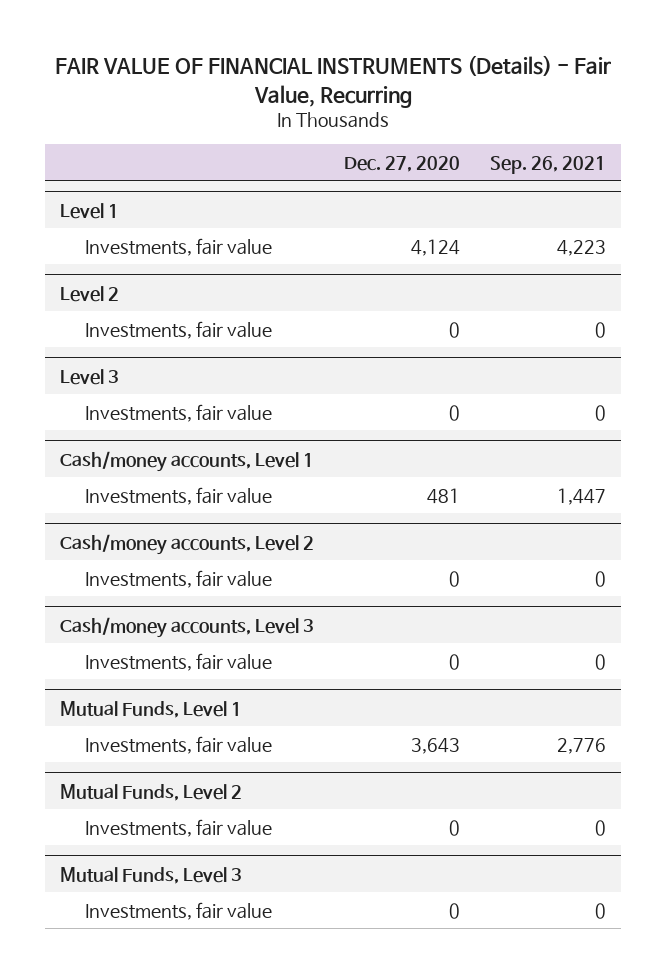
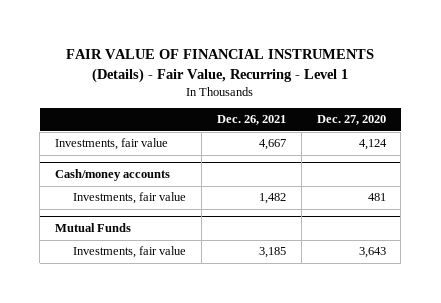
- FAIR VALUE OF FINANCIAL INSTRUMENTS (Details) - Fair Value, Recurring
+ FAIR VALUE OF FINANCIAL INSTRUMENTS (Details) - Fair Value, Recurring - Level 1
- | Dec. 27, 2020 | Sep. 26, 2021
+ | Dec. 26, 2021 | Dec. 27, 2020
- Level 1
- Level 2
- Investments, fair value | 0 | 0
- Level 3
- Investments, fair value | 0 | 0
- Cash/money accounts, Level 1
+ Cash/money accounts
- Cash/money accounts, Level 2
- Investments, fair value | 0 | 0
- Cash/money accounts, Level 3
- Investments, fair value | 0 | 0
- Mutual Funds, Level 1
+ Mutual Funds
- Mutual Funds, Level 2
- Investments, fair value | 0 | 0
- Mutual Funds, Level 3
- Investments, fair value | 0 | 0

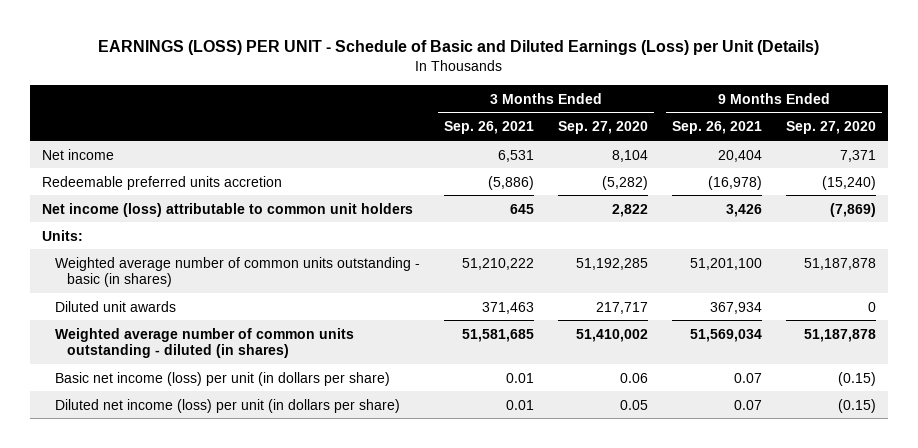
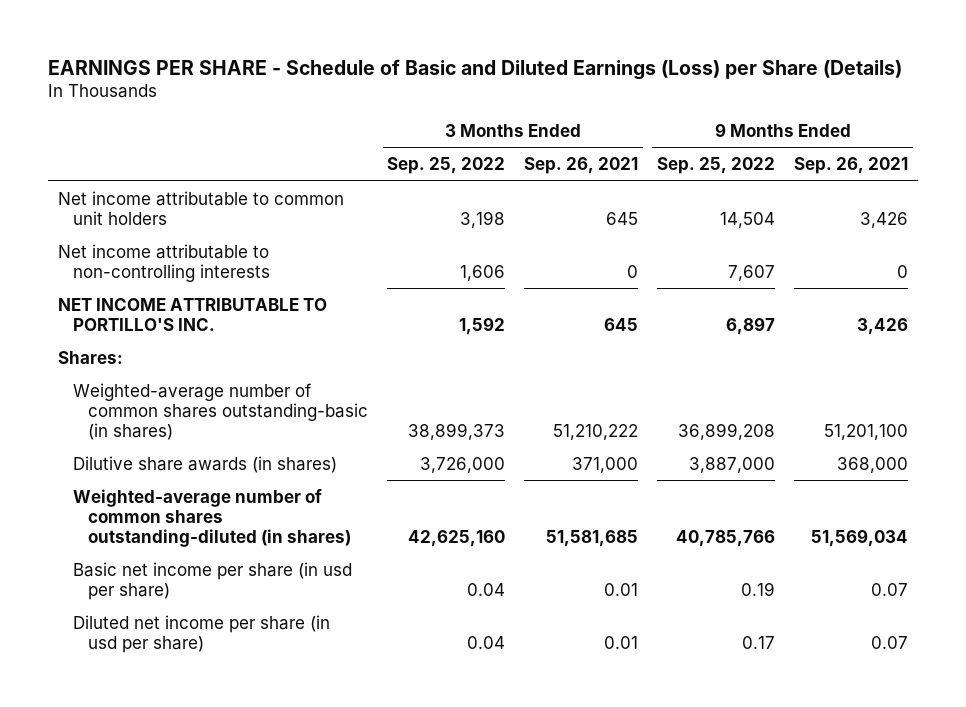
- EARNINGS (LOSS) PER UNIT - Schedule of Basic and Diluted Earnings (Loss) per Unit (Details)
+ EARNINGS PER SHARE - Schedule of Basic and Diluted Earnings (Loss) per Share (Details)
- | 3 Months Ended Sep. 26, 2021 | 3 Months Ended Sep. 27, 2020 | 9 Months Ended Sep. 26, 2021 | 9 Months Ended Sep. 27, 2020
+ | 3 Months Ended Sep. 25, 2022 | 3 Months Ended Sep. 26, 2021 | 9 Months Ended Sep. 25, 2022 | 9 Months Ended Sep. 26, 2021
- Net income | 6,531 | 8,104 | 20,404 | 7,371
- Redeemable preferred units accretion | (5,886) | (5,282) | (16,978) | (15,240)
- Net income (loss) attributable to common unit holders | 645 | 2,822 | 3,426 | (7,869)
- Units:
- Weighted average number of common units outstanding - basic (in shares) | 51,210,222 | 51,192,285 | 51,201,100 | 51,187,878
- Diluted unit awards | 371,463 | 217,717 | 367,934 | 0
- Weighted average number of common units outstanding - diluted (in shares) | 51,581,685 | 51,410,002 | 51,569,034 | 51,187,878
- Basic net income (loss) per unit (in dollars per share) | 0.01 | 0.06 | 0.07 | (0.15)
- Diluted net income (loss) per unit (in dollars per share) | 0.01 | 0.05 | 0.07 | (0.15)
+ Net income attributable to common unit holders | 3,198 | 645 | 14,504 | 3,426
+ Net income attributable to non-controlling interests | 1,606 | 0 | 7,607 | 0
+ NET INCOME ATTRIBUTABLE TO PORTILLO'S INC. | 1,592 | 645 | 6,897 | 3,426
+ Shares:
+ Weighted-average number of common shares outstanding-basic (in shares) | 38,899,373 | 51,210,222 | 36,899,208 | 51,201,100
+ Dilutive share awards (in shares) | 3,726,000 | 371,000 | 3,887,000 | 368,000
+ Weighted-average number of common shares outstanding-diluted (in shares) | 42,625,160 | 51,581,685 | 40,785,766 | 51,569,034
+ Basic net income per share (in usd per share) | 0.04 | 0.01 | 0.19 | 0.07
+ Diluted net income per share (in usd per share) | 0.04 | 0.01 | 0.17 | 0.07

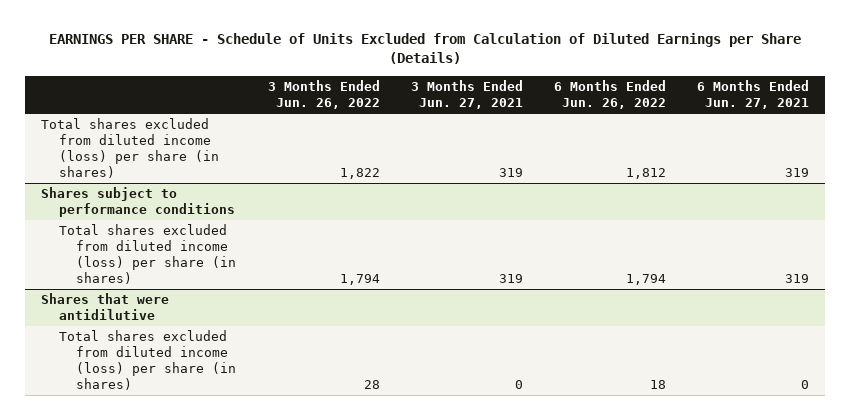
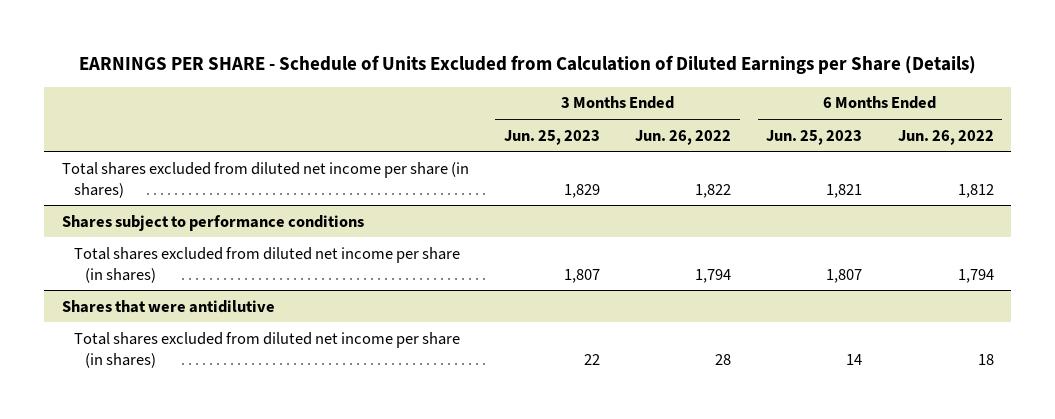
- | 3 Months Ended Jun. 26, 2022 | 3 Months Ended Jun. 27, 2021 | 6 Months Ended Jun. 26, 2022 | 6 Months Ended Jun. 27, 2021
+ | 3 Months Ended Jun. 25, 2023 | 3 Months Ended Jun. 26, 2022 | 6 Months Ended Jun. 25, 2023 | 6 Months Ended Jun. 26, 2022
- Total shares excluded from diluted income (loss) per share (in shares) | 1,822 | 319 | 1,812 | 319
+ Total shares excluded from diluted net income per share (in shares) | 1,829 | 1,822 | 1,821 | 1,812
@ Shares subject to performance conditions
- Total shares excluded from diluted income (loss) per share (in shares) | 1,794 | 319 | 1,794 | 319
+ Total shares excluded from diluted net income per share (in shares) | 1,807 | 1,794 | 1,807 | 1,794
@ Shares that were antidilutive
- Total shares excluded from diluted income (loss) per share (in shares) | 28 | 0 | 18 | 0
+ Total shares excluded from diluted net income per share (in shares) | 22 | 28 | 14 | 18

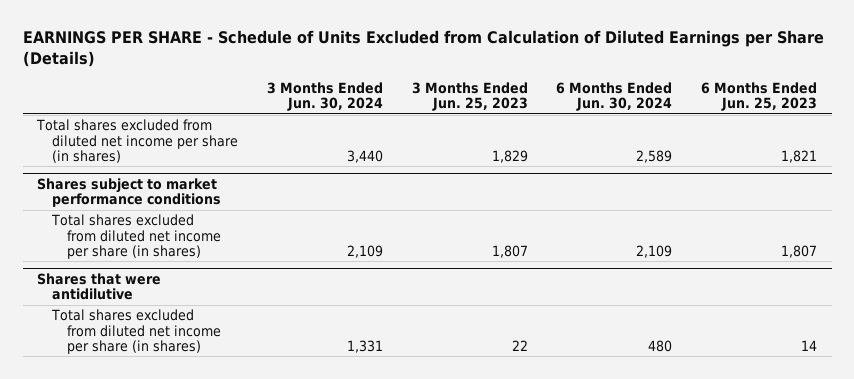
- | 3 Months Ended Jun. 25, 2023 | 3 Months Ended Jun. 26, 2022 | 6 Months Ended Jun. 25, 2023 | 6 Months Ended Jun. 26, 2022
+ | 3 Months Ended Jun. 30, 2024 | 3 Months Ended Jun. 25, 2023 | 6 Months Ended Jun. 30, 2024 | 6 Months Ended Jun. 25, 2023
- Shares subject to performance conditions
+ Shares subject to market performance conditions

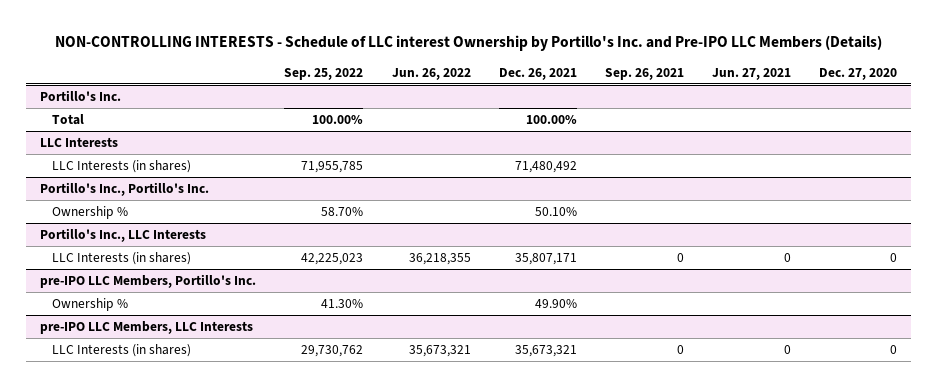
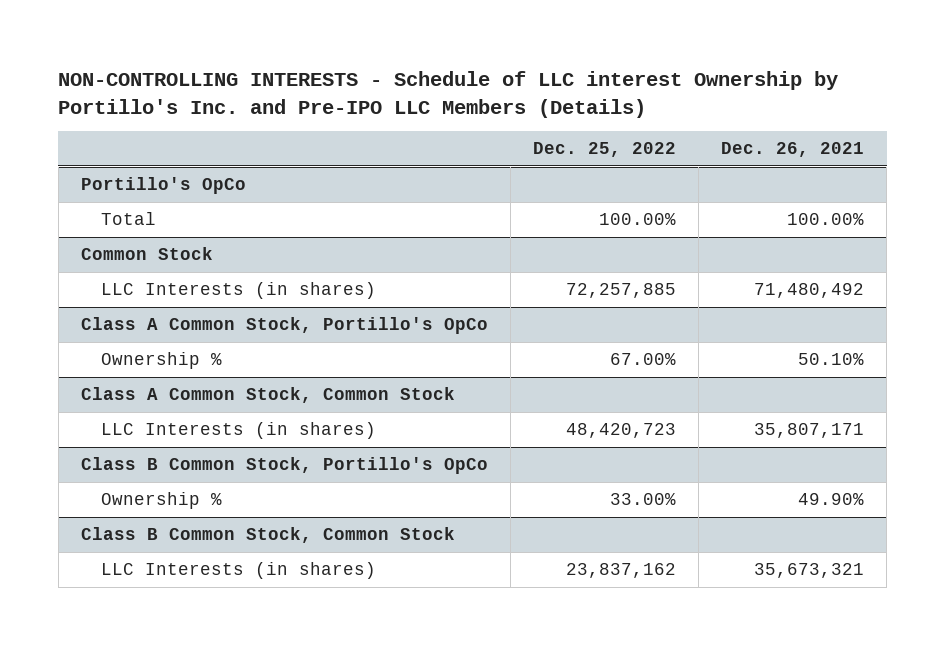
- | Sep. 25, 2022 | Jun. 26, 2022 | Dec. 26, 2021 | Sep. 26, 2021 | Jun. 27, 2021 | Dec. 27, 2020
+ | Dec. 25, 2022 | Dec. 26, 2021
- Portillo's Inc.
+ Portillo's OpCo
- LLC Interests
+ Common Stock
- Portillo's Inc., Portillo's Inc.
+ Class A Common Stock, Portillo's OpCo
- Portillo's Inc., LLC Interests
+ Class A Common Stock, Common Stock
- pre-IPO LLC Members, Portillo's Inc.
+ Class B Common Stock, Portillo's OpCo
- pre-IPO LLC Members, LLC Interests
+ Class B Common Stock, Common Stock

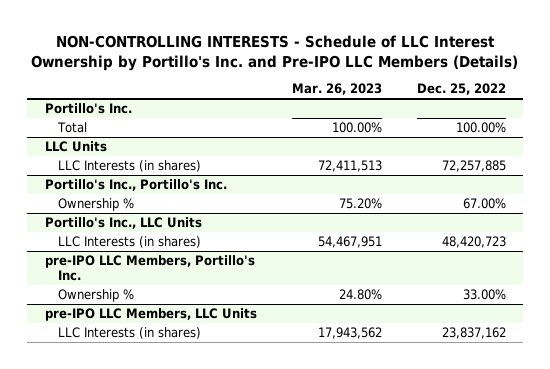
- NON-CONTROLLING INTERESTS - Schedule of LLC interest Ownership by Portillo's Inc. and Pre-IPO LLC Members (Details)
+ NON-CONTROLLING INTERESTS - Schedule of LLC Interest Ownership by Portillo's Inc. and Pre-IPO LLC Members (Details)
- | Dec. 25, 2022 | Dec. 26, 2021
+ | Mar. 26, 2023 | Dec. 25, 2022
- Portillo's OpCo
+ Portillo's Inc.
- Common Stock
+ LLC Units
- Class A Common Stock, Portillo's OpCo
+ Portillo's Inc., Portillo's Inc.
- Class A Common Stock, Common Stock
+ Portillo's Inc., LLC Units
- Class B Common Stock, Portillo's OpCo
+ pre-IPO LLC Members, Portillo's Inc.
- Class B Common Stock, Common Stock
+ pre-IPO LLC Members, LLC Units

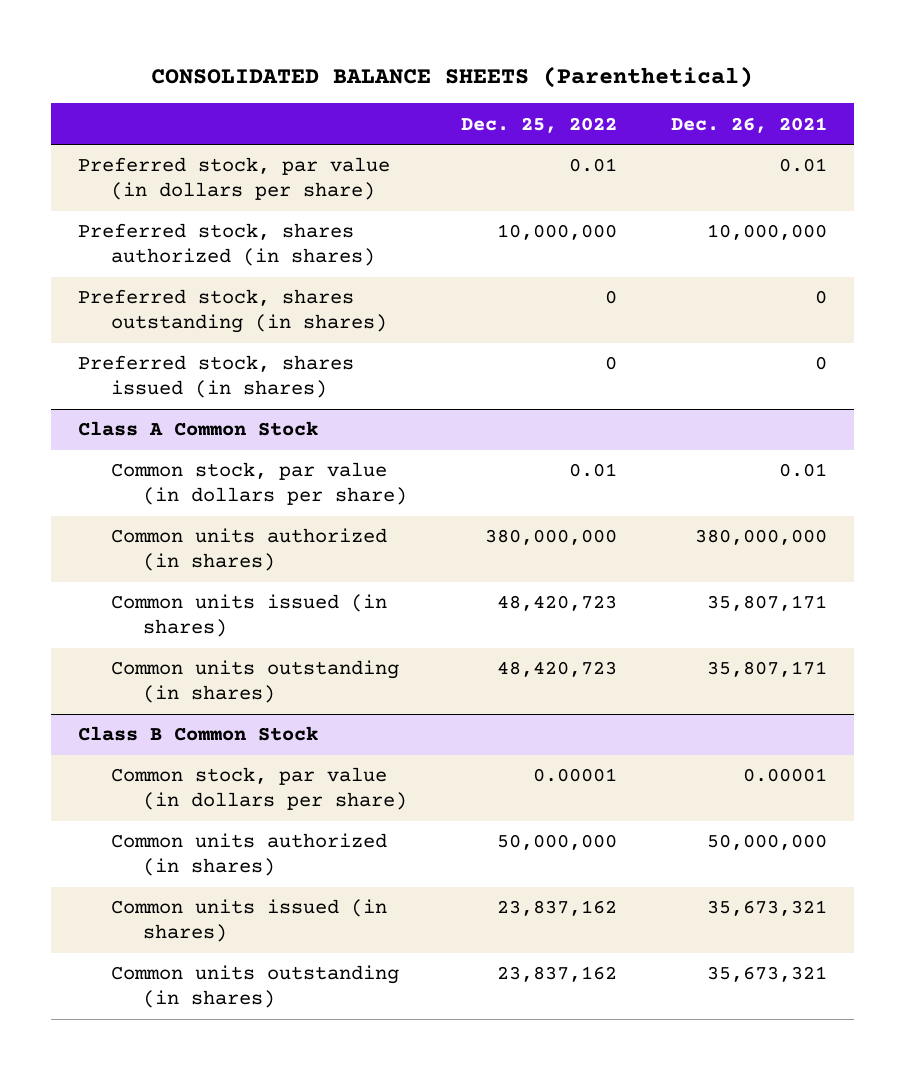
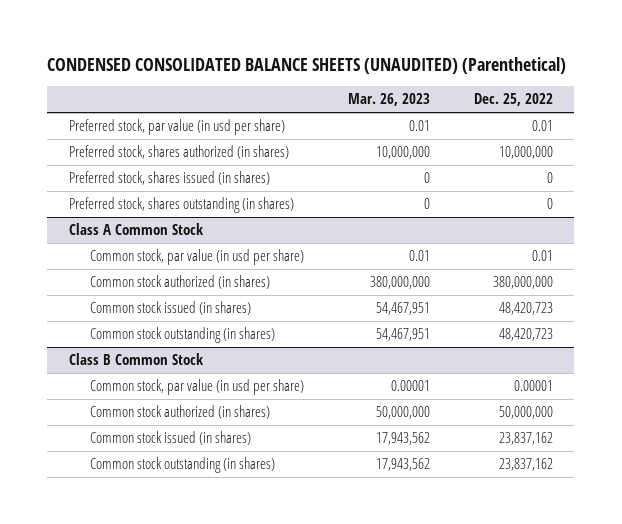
- CONSOLIDATED BALANCE SHEETS (Parenthetical)
+ CONDENSED CONSOLIDATED BALANCE SHEETS (UNAUDITED) (Parenthetical)
- | Dec. 25, 2022 | Dec. 26, 2021
+ | Mar. 26, 2023 | Dec. 25, 2022
- Preferred stock, par value (in dollars per share) | 0.01 | 0.01
+ Preferred stock, par value (in usd per share) | 0.01 | 0.01
moved down: Preferred stock, shares outstanding (in shares) | 0 | 0
@ Class A Common Stock
- Common stock, par value (in dollars per share) | 0.01 | 0.01
- Common units authorized (in shares) | 380,000,000 | 380,000,000
- Common units issued (in shares) | 48,420,723 | 35,807,171
- Common units outstanding (in shares) | 48,420,723 | 35,807,171
+ Common stock, par value (in usd per share) | 0.01 | 0.01
+ Common stock authorized (in shares) | 380,000,000 | 380,000,000
+ Common stock issued (in shares) | 54,467,951 | 48,420,723
+ Common stock outstanding (in shares) | 54,467,951 | 48,420,723
@ Class B Common Stock
- Common stock, par value (in dollars per share) | 0.00001 | 0.00001
- Common units authorized (in shares) | 50,000,000 | 50,000,000
- Common units issued (in shares) | 23,837,162 | 35,673,321
- Common units outstanding (in shares) | 23,837,162 | 35,673,321
+ Common stock, par value (in usd per share) | 0.00001 | 0.00001
+ Common stock authorized (in shares) | 50,000,000 | 50,000,000
+ Common stock issued (in shares) | 17,943,562 | 23,837,162
+ Common stock outstanding (in shares) | 17,943,562 | 23,837,162

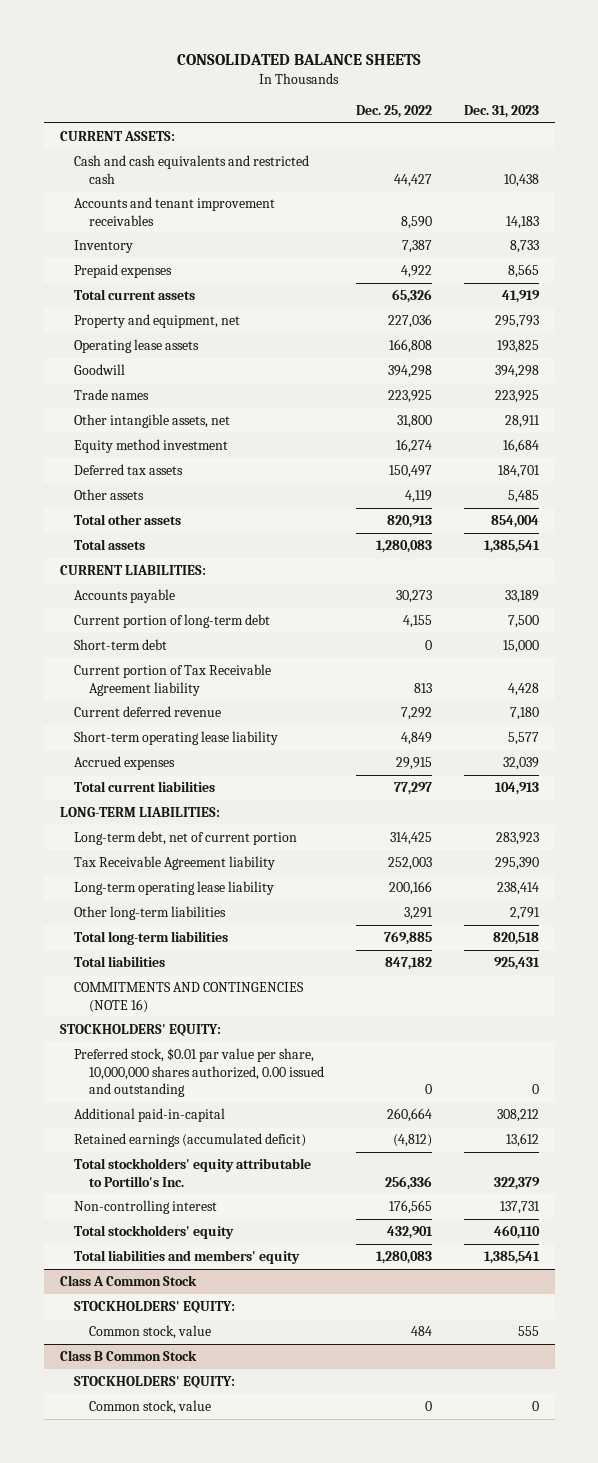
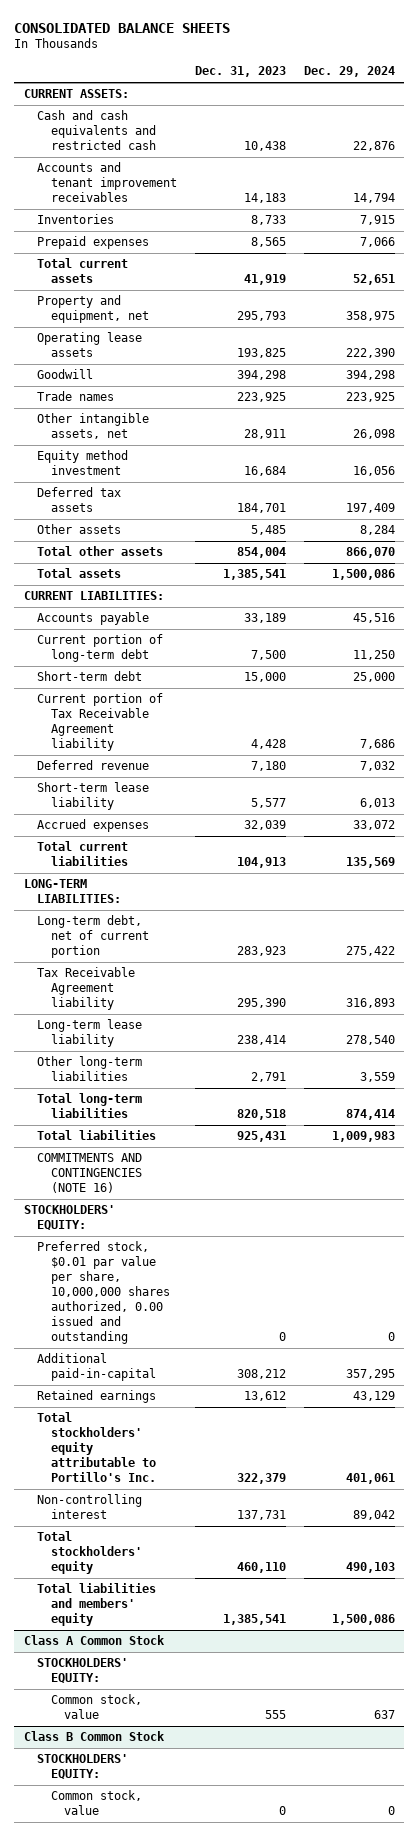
- | Dec. 25, 2022 | Dec. 31, 2023
+ | Dec. 31, 2023 | Dec. 29, 2024
- Inventory | 7,387 | 8,733
+ Inventories | 8,733 | 7,915
- Current deferred revenue | 7,292 | 7,180
- Short-term operating lease liability | 4,849 | 5,577
+ Deferred revenue | 7,180 | 7,032
+ Short-term lease liability | 5,577 | 6,013
- Long-term operating lease liability | 200,166 | 238,414
+ Long-term lease liability | 238,414 | 278,540
- Retained earnings (accumulated deficit) | (4,812) | 13,612
+ Retained earnings | 13,612 | 43,129

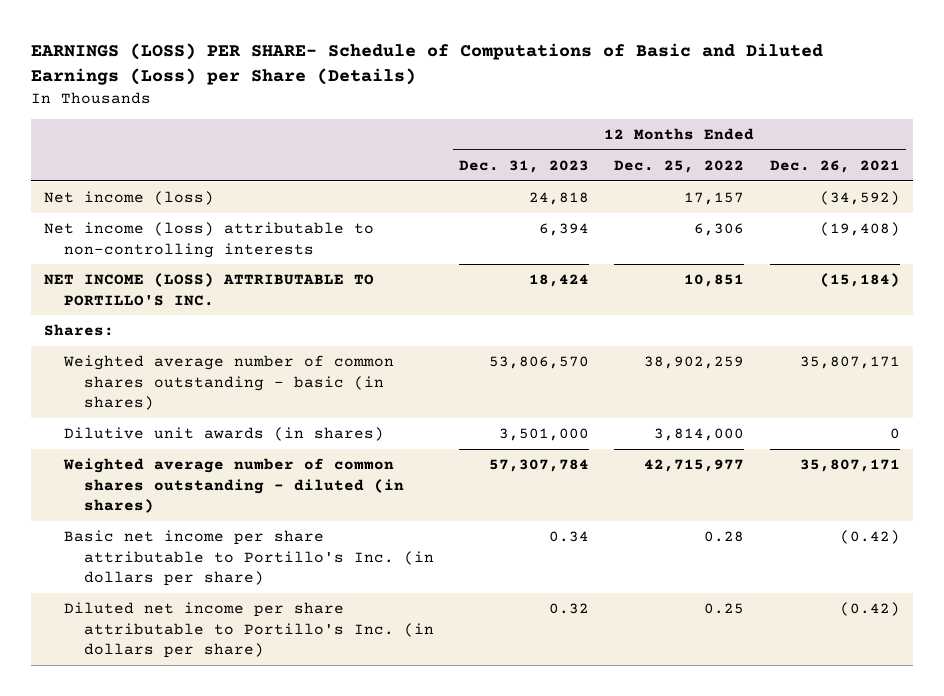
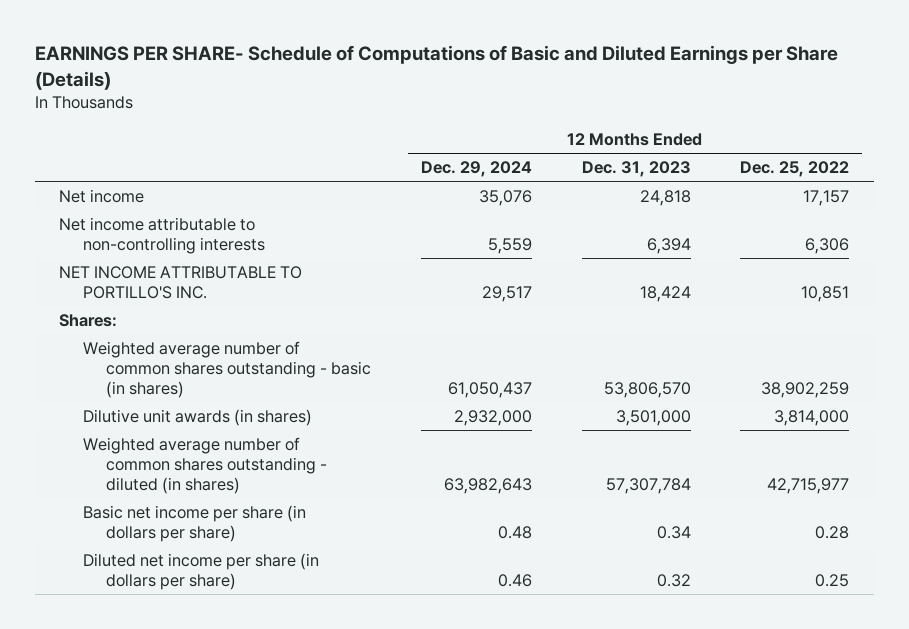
- EARNINGS (LOSS) PER SHARE- Schedule of Computations of Basic and Diluted Earnings (Loss) per Share (Details)
+ EARNINGS PER SHARE- Schedule of Computations of Basic and Diluted Earnings per Share (Details)
- | 12 Months Ended Dec. 31, 2023 | 12 Months Ended Dec. 25, 2022 | 12 Months Ended Dec. 26, 2021
+ | 12 Months Ended Dec. 29, 2024 | 12 Months Ended Dec. 31, 2023 | 12 Months Ended Dec. 25, 2022
- Net income (loss) | 24,818 | 17,157 | (34,592)
- Net income (loss) attributable to non-controlling interests | 6,394 | 6,306 | (19,408)
- NET INCOME (LOSS) ATTRIBUTABLE TO PORTILLO'S INC. | 18,424 | 10,851 | (15,184)
+ Net income | 35,076 | 24,818 | 17,157
+ Net income attributable to non-controlling interests | 5,559 | 6,394 | 6,306
+ NET INCOME ATTRIBUTABLE TO PORTILLO'S INC. | 29,517 | 18,424 | 10,851
- Basic net income per share attributable to Portillo's Inc. (in dollars per share) | 0.34 | 0.28 | (0.42)
- Diluted net income per share attributable to Portillo's Inc. (in dollars per share) | 0.32 | 0.25 | (0.42)
+ Basic net income per share (in dollars per share) | 0.48 | 0.34 | 0.28
+ Diluted net income per share (in dollars per share) | 0.46 | 0.32 | 0.25

